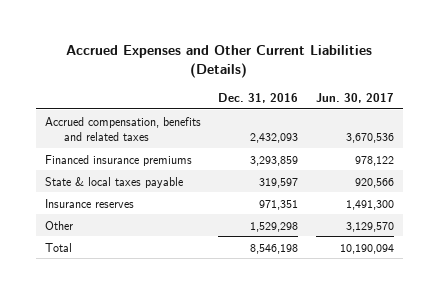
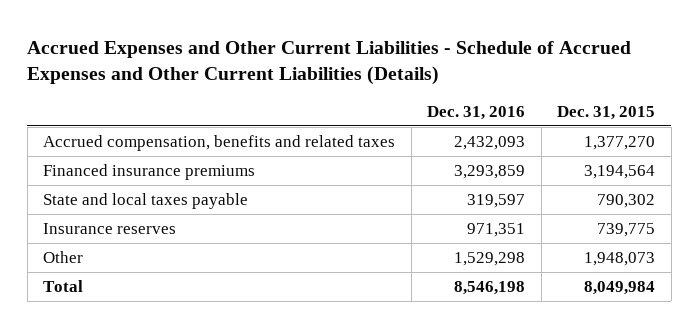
- Accrued Expenses and Other Current Liabilities (Details)
+ Accrued Expenses and Other Current Liabilities - Schedule of Accrued Expenses and Other Current Liabilities (Details)
- | Dec. 31, 2016 | Jun. 30, 2017
+ | Dec. 31, 2016 | Dec. 31, 2015
- State & local taxes payable | 319,597 | 920,566
+ State and local taxes payable | 319,597 | 790,302

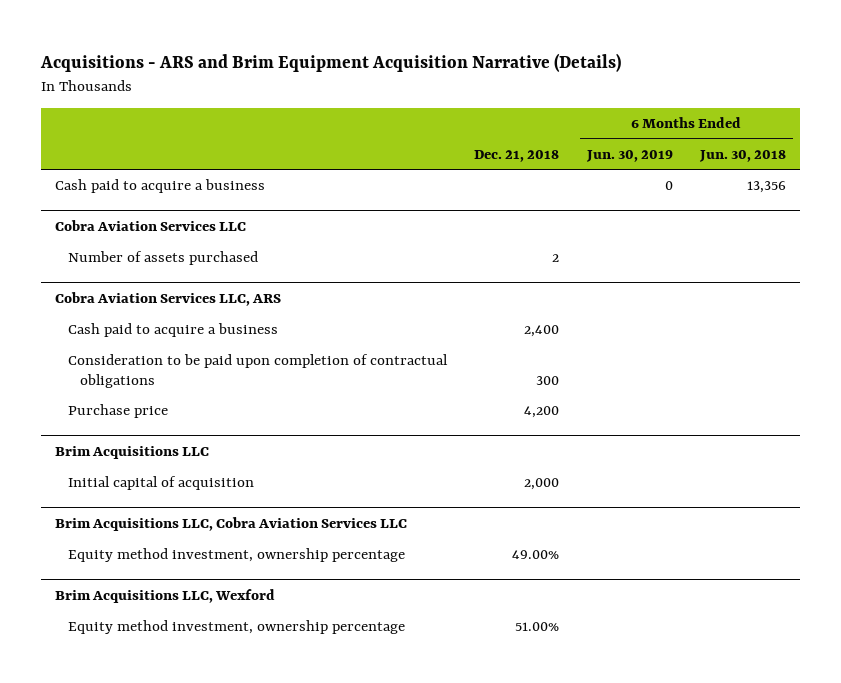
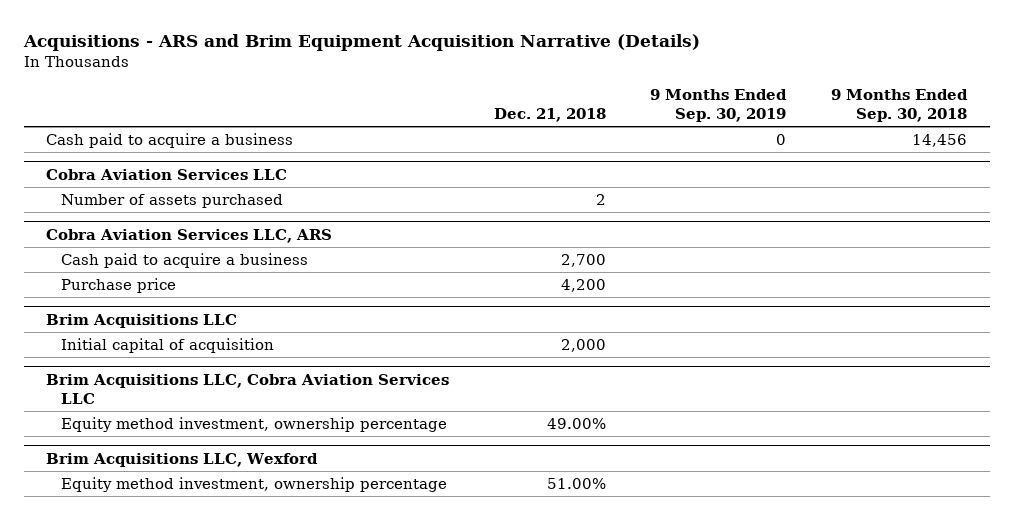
- | Dec. 21, 2018 | 6 Months Ended Jun. 30, 2019 | 6 Months Ended Jun. 30, 2018
+ | Dec. 21, 2018 | 9 Months Ended Sep. 30, 2019 | 9 Months Ended Sep. 30, 2018
@ Cobra Aviation Services LLC, ARS
- Cash paid to acquire a business | 2,400 | |
- Consideration to be paid upon completion of contractual obligations | 300 | |
+ Cash paid to acquire a business | 2,700 | |

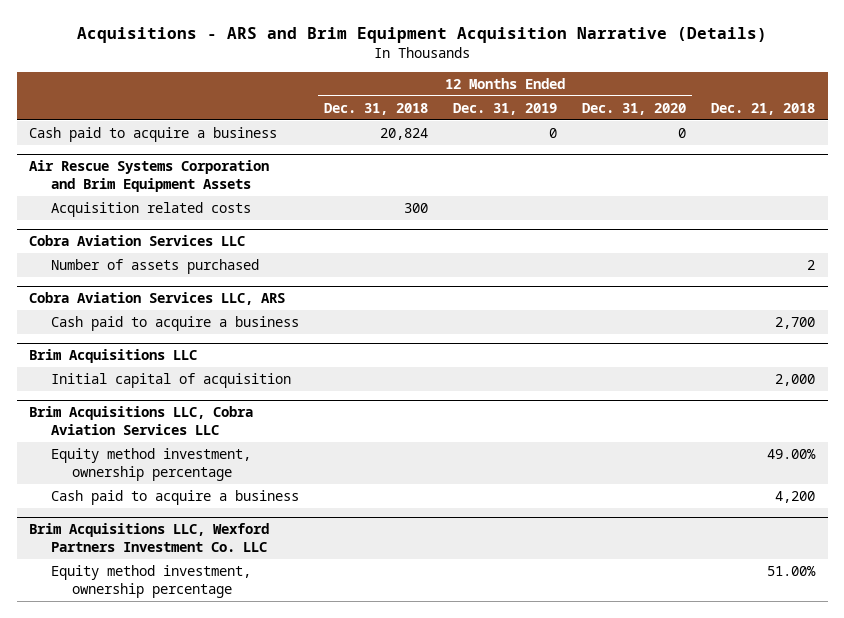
- | Dec. 21, 2018 | 9 Months Ended Sep. 30, 2019 | 9 Months Ended Sep. 30, 2018
+ | 12 Months Ended Dec. 31, 2018 | 12 Months Ended Dec. 31, 2019 | 12 Months Ended Dec. 31, 2020 | Dec. 21, 2018
+ Air Rescue Systems Corporation and Brim Equipment Assets
+ Acquisition related costs | 300 | | |
@ Cobra Aviation Services LLC, ARS
- Purchase price | 4,200 | |
- Brim Acquisitions LLC, Wexford
@ Brim Acquisitions LLC, Cobra Aviation Services LLC
+ Cash paid to acquire a business | | | | 4,200
+ Brim Acquisitions LLC, Wexford Partners Investment Co. LLC

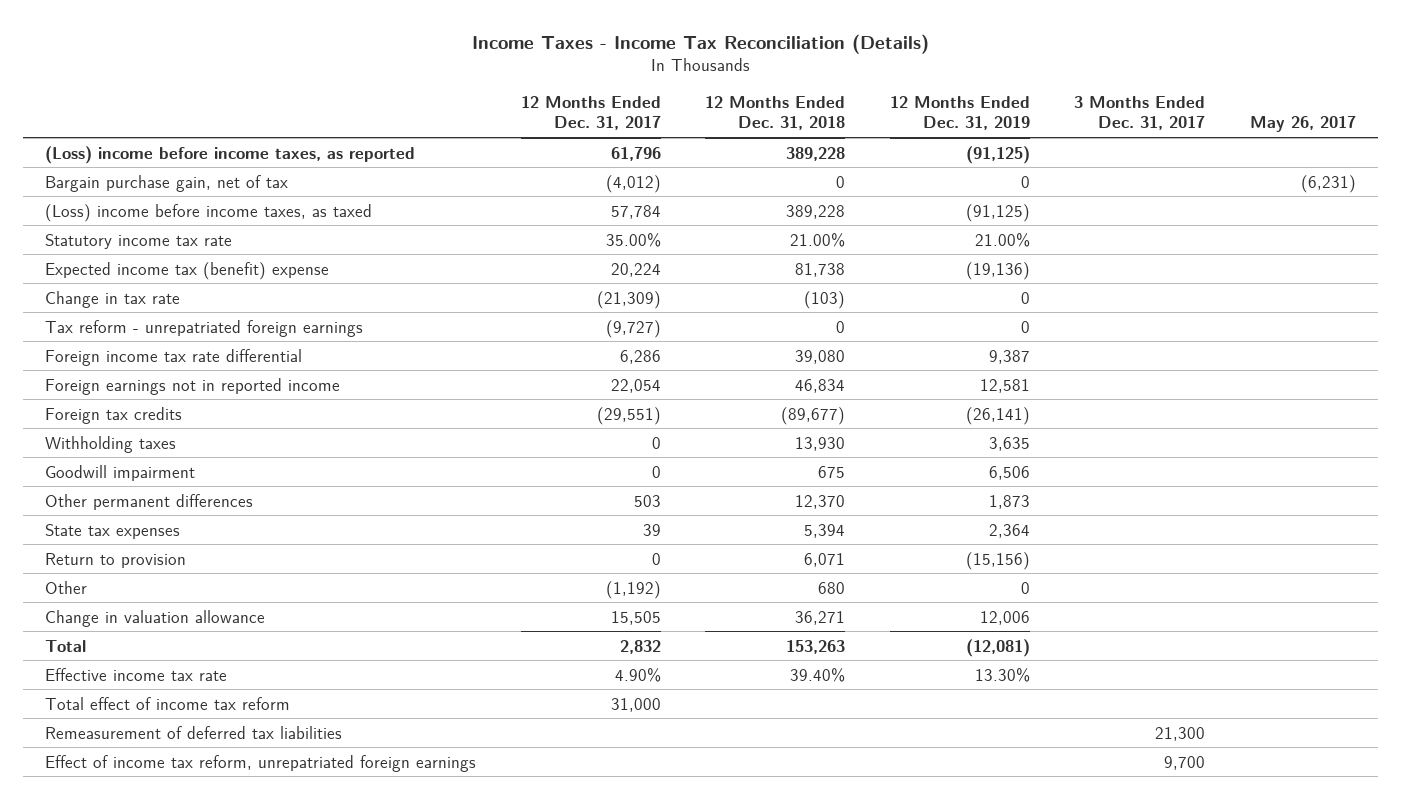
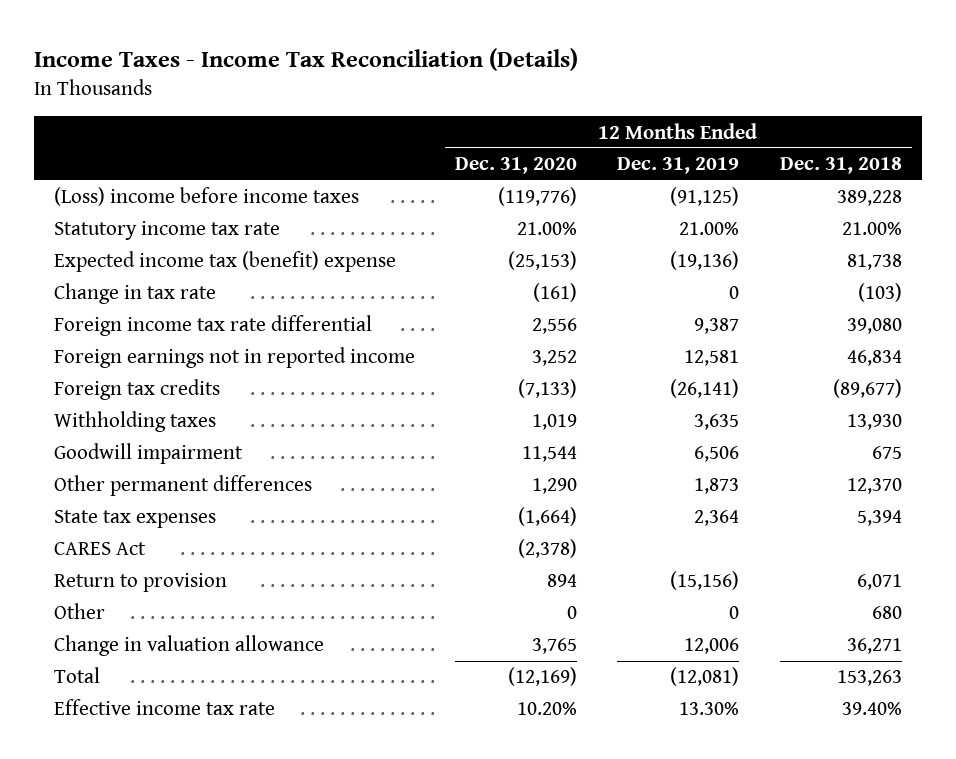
- | 12 Months Ended Dec. 31, 2017 | 12 Months Ended Dec. 31, 2018 | 12 Months Ended Dec. 31, 2019 | 3 Months Ended Dec. 31, 2017 | May 26, 2017
+ | 12 Months Ended Dec. 31, 2020 | 12 Months Ended Dec. 31, 2019 | 12 Months Ended Dec. 31, 2018
- (Loss) income before income taxes, as reported | 61,796 | 389,228 | (91,125) | |
- Bargain purchase gain, net of tax | (4,012) | 0 | 0 | | (6,231)
- (Loss) income before income taxes, as taxed | 57,784 | 389,228 | (91,125) | |
+ (Loss) income before income taxes | (119,776) | (91,125) | 389,228
- Tax reform - unrepatriated foreign earnings | (9,727) | 0 | 0 | |
+ CARES Act | (2,378) | |
- Total effect of income tax reform | 31,000 | | | |
- Remeasurement of deferred tax liabilities | | | | 21,300 |
- Effect of income tax reform, unrepatriated foreign earnings | | | | 9,700 |

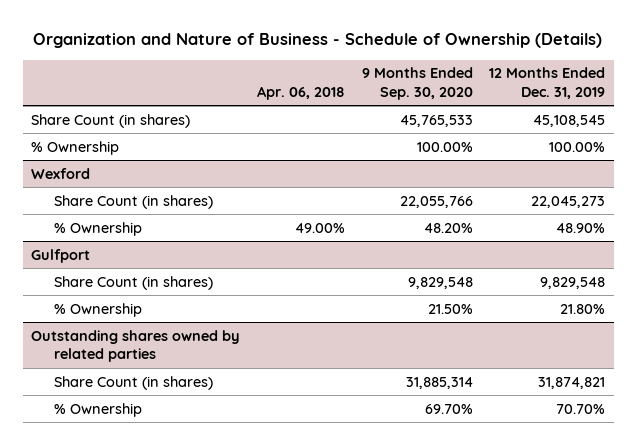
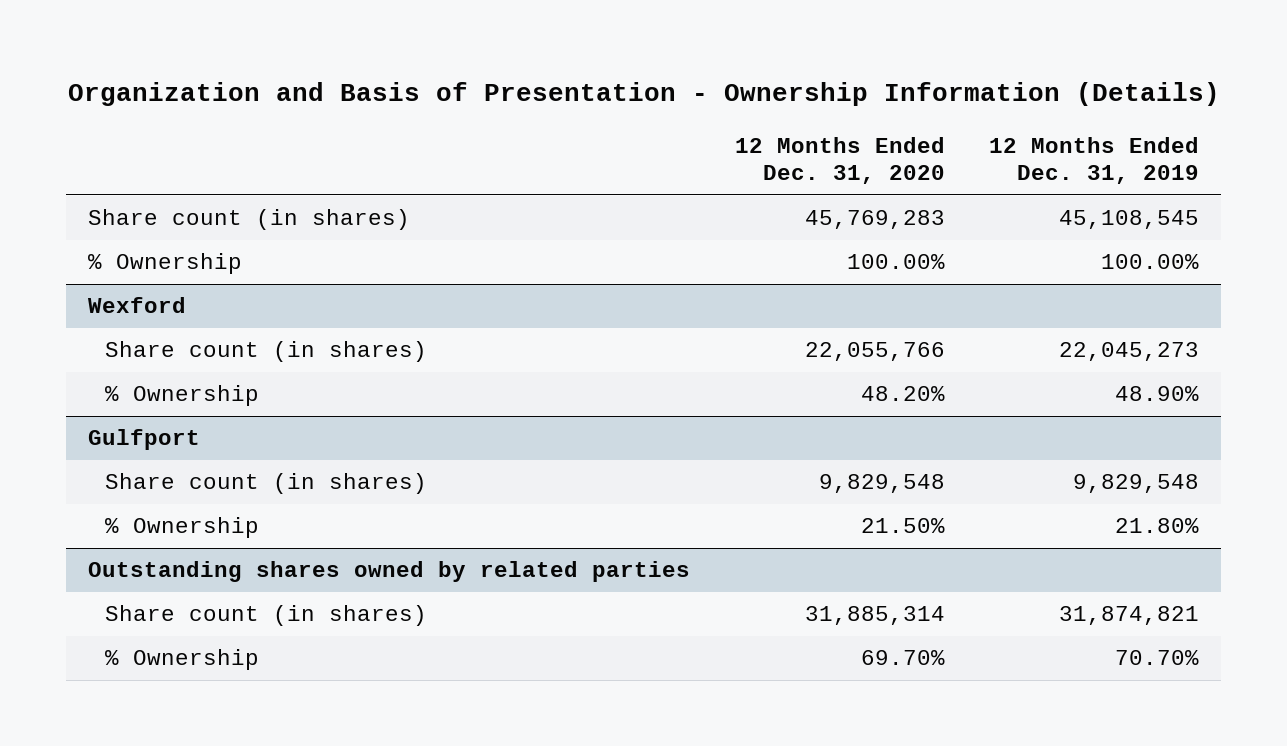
- Organization and Nature of Business - Schedule of Ownership (Details)
+ Organization and Basis of Presentation - Ownership Information (Details)
- | Apr. 06, 2018 | 9 Months Ended Sep. 30, 2020 | 12 Months Ended Dec. 31, 2019
+ | 12 Months Ended Dec. 31, 2020 | 12 Months Ended Dec. 31, 2019
- Share Count (in shares) | | 45,765,533 | 45,108,545
+ Share count (in shares) | 45,769,283 | 45,108,545
@ Wexford
- Share Count (in shares) | | 22,055,766 | 22,045,273
+ Share count (in shares) | 22,055,766 | 22,045,273
@ Gulfport
- Share Count (in shares) | | 9,829,548 | 9,829,548
+ Share count (in shares) | 9,829,548 | 9,829,548
@ Outstanding shares owned by related parties
- Share Count (in shares) | | 31,885,314 | 31,874,821
+ Share count (in shares) | 31,885,314 | 31,874,821

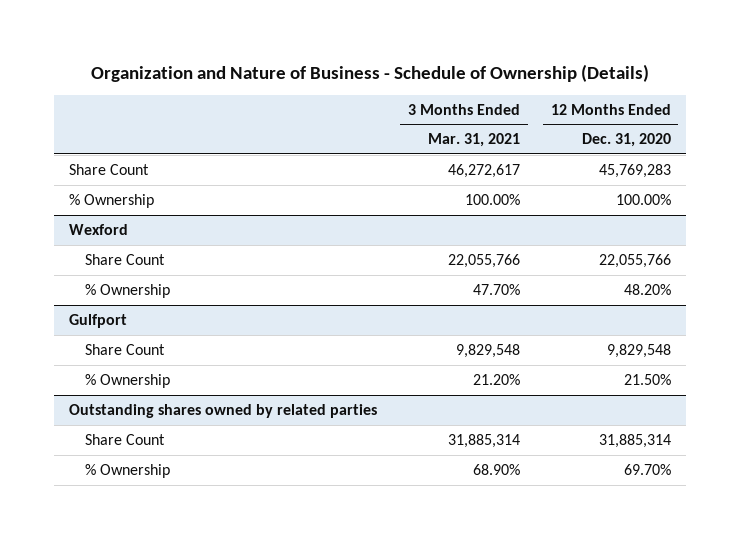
- Organization and Basis of Presentation - Ownership Information (Details)
+ Organization and Nature of Business - Schedule of Ownership (Details)
- | 12 Months Ended Dec. 31, 2020 | 12 Months Ended Dec. 31, 2019
+ | 3 Months Ended Mar. 31, 2021 | 12 Months Ended Dec. 31, 2020
- Share count (in shares) | 45,769,283 | 45,108,545
+ Share Count | 46,272,617 | 45,769,283
@ Wexford
- Share count (in shares) | 22,055,766 | 22,045,273
+ Share Count | 22,055,766 | 22,055,766
@ Gulfport
- Share count (in shares) | 9,829,548 | 9,829,548
+ Share Count | 9,829,548 | 9,829,548
@ Outstanding shares owned by related parties
- Share count (in shares) | 31,885,314 | 31,874,821
+ Share Count | 31,885,314 | 31,885,314

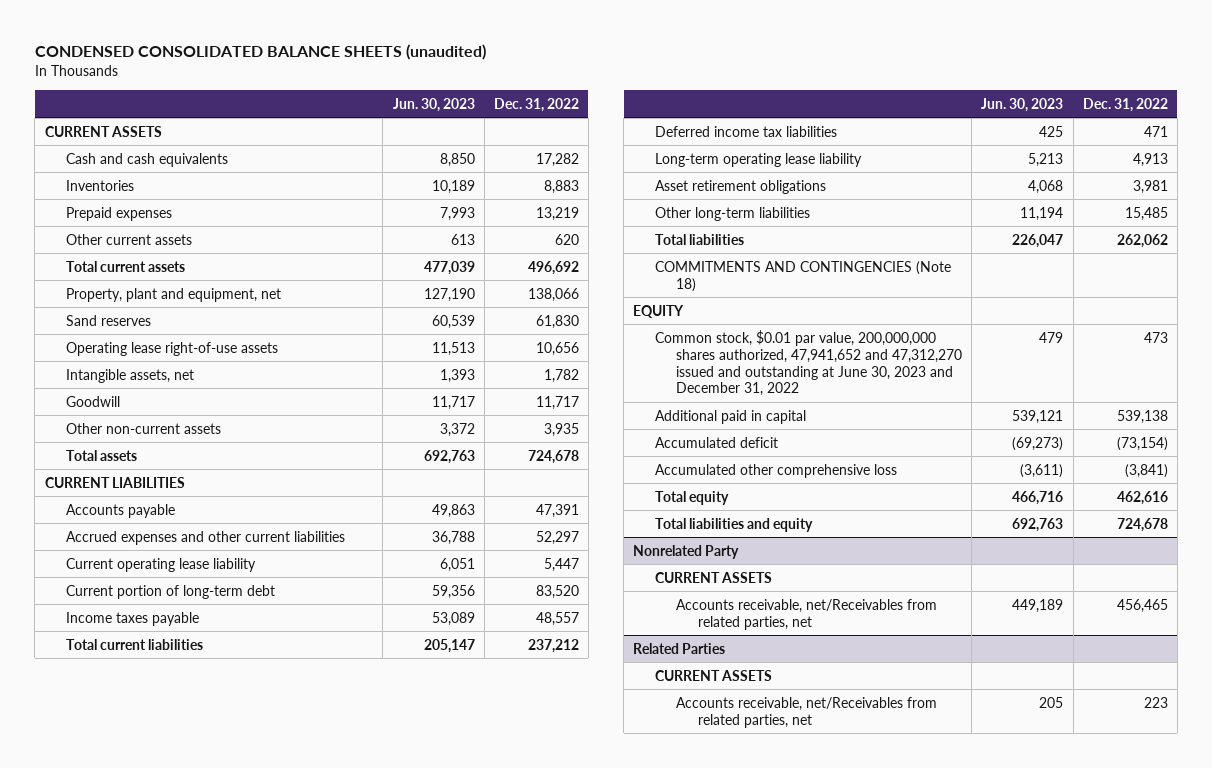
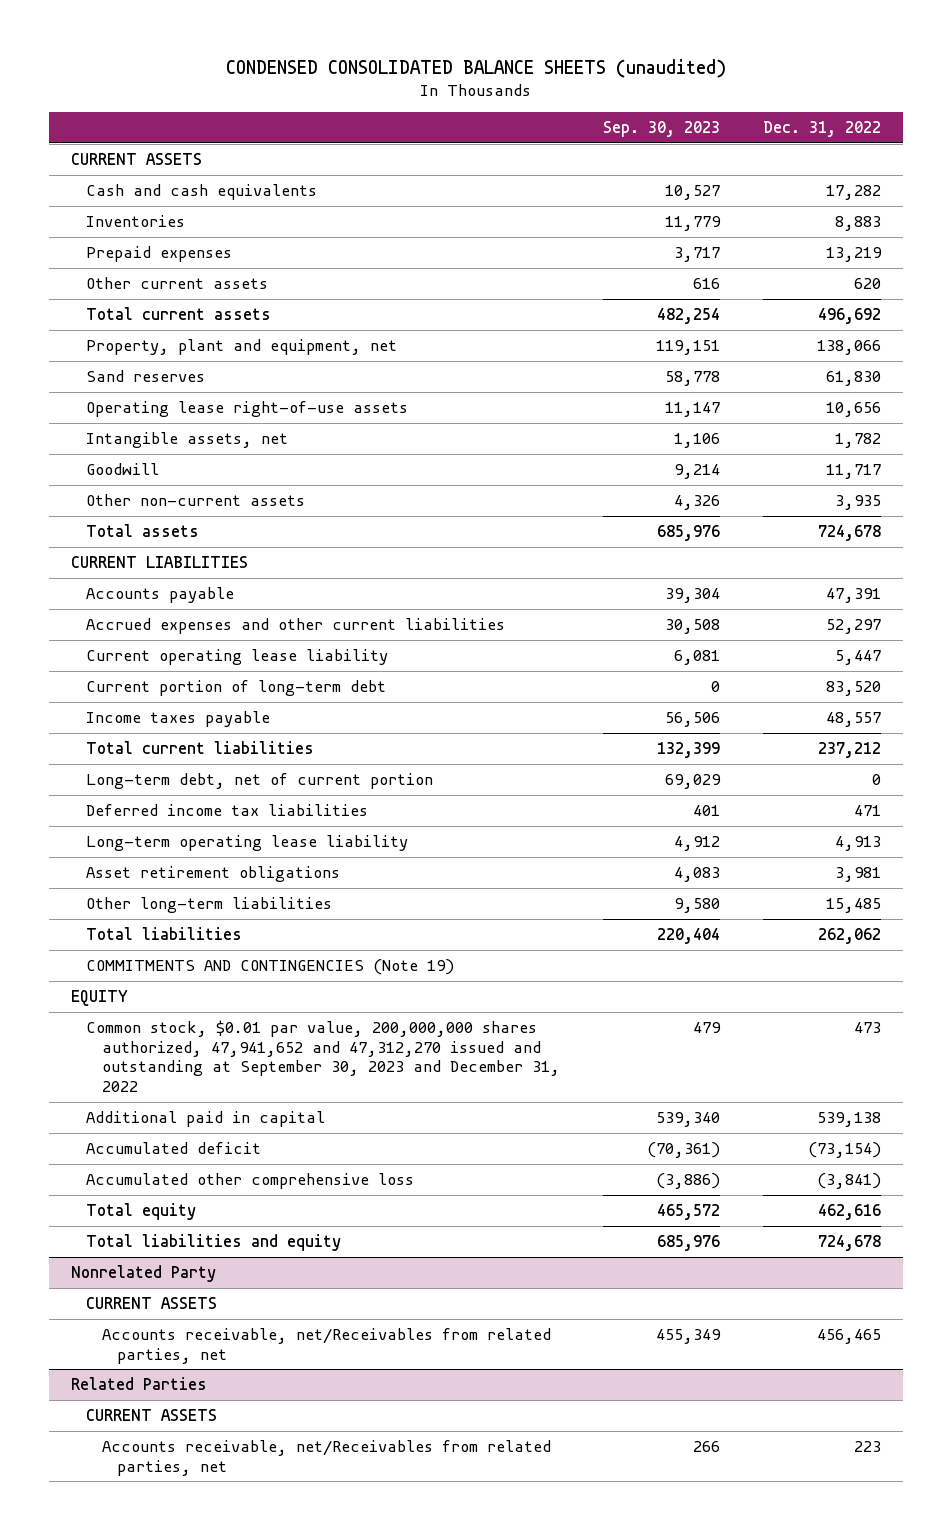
- | Jun. 30, 2023 | Dec. 31, 2022
+ | Sep. 30, 2023 | Dec. 31, 2022
+ Long-term debt, net of current portion | 69,029 | 0
- COMMITMENTS AND CONTINGENCIES (Note 18)
+ COMMITMENTS AND CONTINGENCIES (Note 19)
- Common stock, $0.01 par value, 200,000,000 shares authorized, 47,941,652 and 47,312,270 issued and outstanding at June 30, 2023 and December 31, 2022 | 479 | 473
+ Common stock, $0.01 par value, 200,000,000 shares authorized, 47,941,652 and 47,312,270 issued and outstanding at September 30, 2023 and December 31, 2022 | 479 | 473

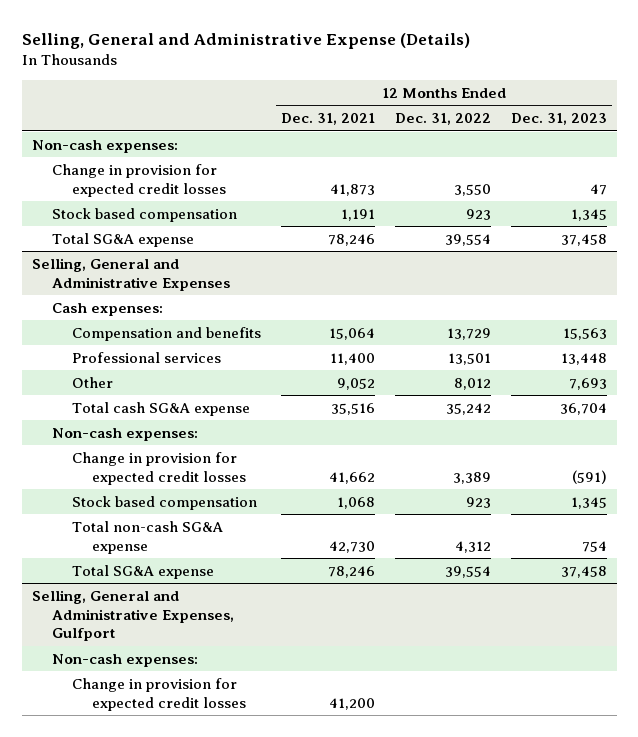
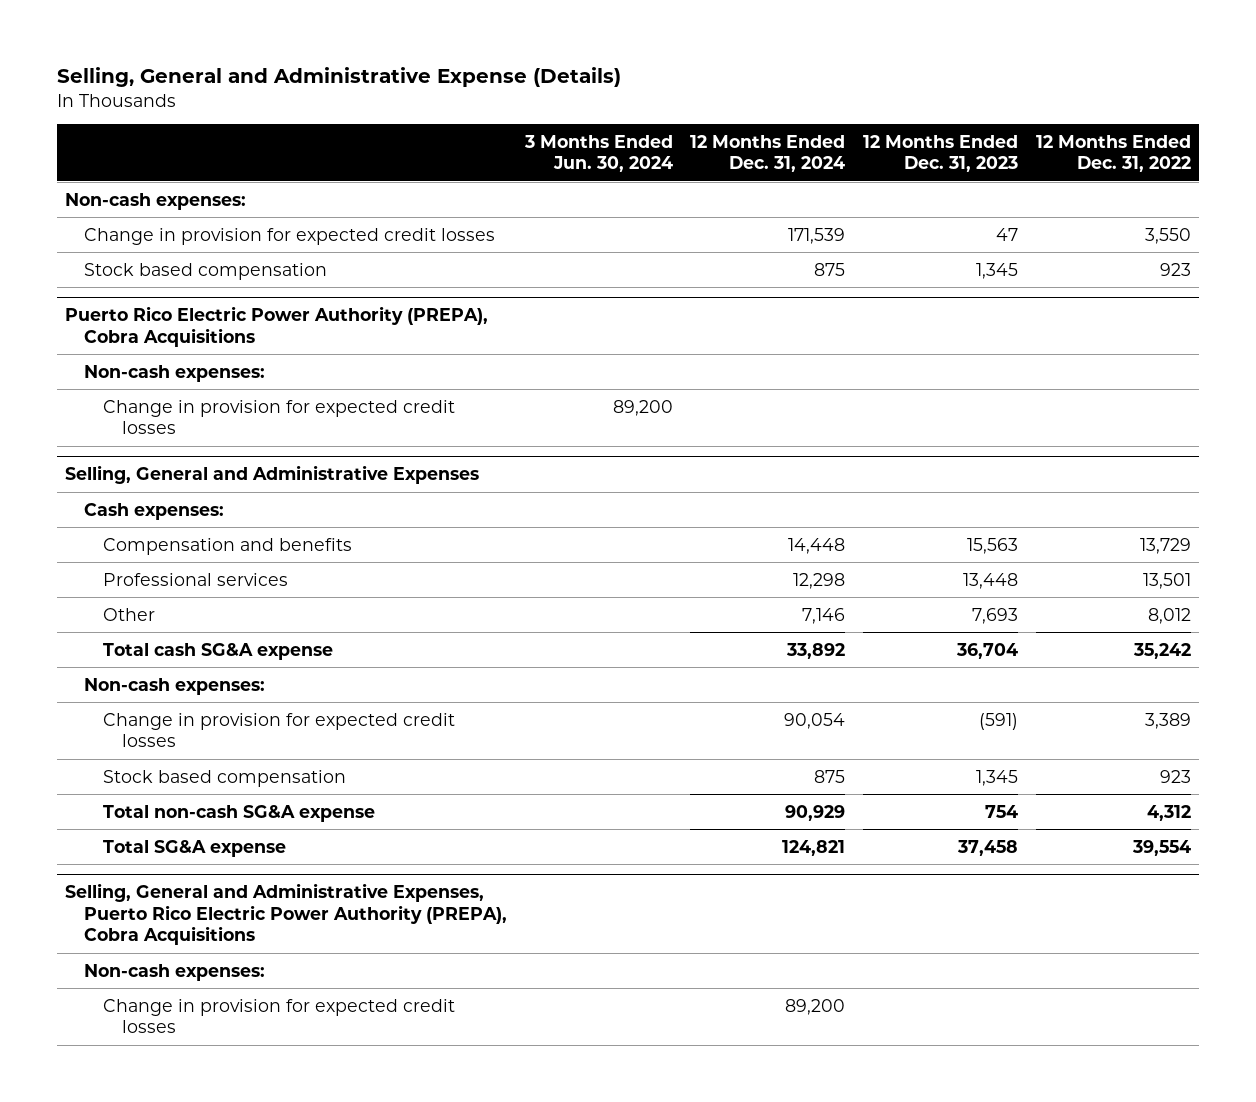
- | 12 Months Ended Dec. 31, 2021 | 12 Months Ended Dec. 31, 2022 | 12 Months Ended Dec. 31, 2023
+ | 3 Months Ended Jun. 30, 2024 | 12 Months Ended Dec. 31, 2024 | 12 Months Ended Dec. 31, 2023 | 12 Months Ended Dec. 31, 2022
- Total SG&A expense | 78,246 | 39,554 | 37,458
+ Puerto Rico Electric Power Authority (PREPA), Cobra Acquisitions
+ Non-cash expenses:
+ Change in provision for expected credit losses | 89,200 | | |
- Selling, General and Administrative Expenses, Gulfport
+ Selling, General and Administrative Expenses, Puerto Rico Electric Power Authority (PREPA), Cobra Acquisitions

